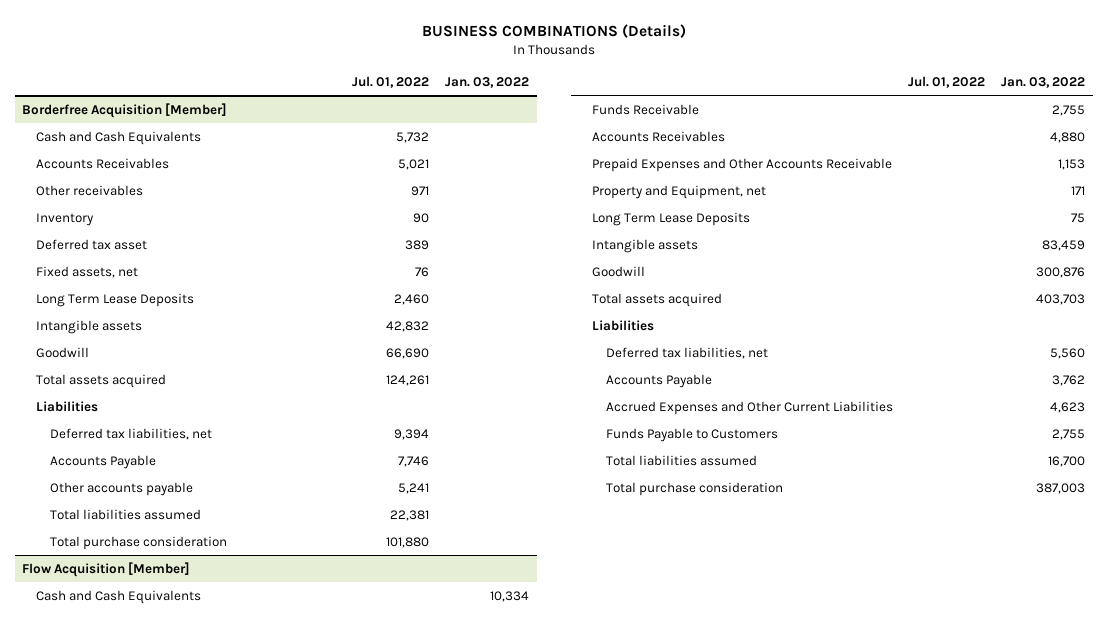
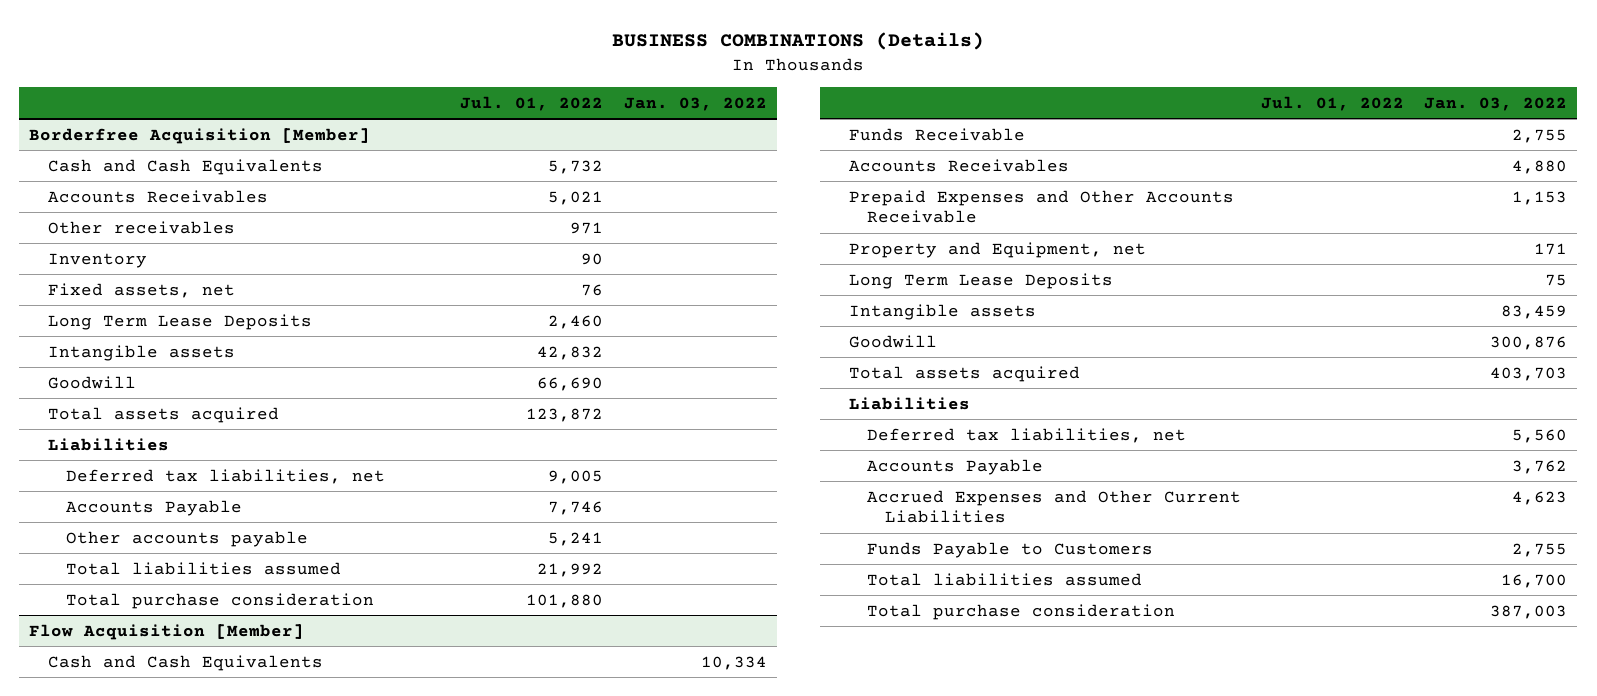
@ Borderfree Acquisition [Member]
- Deferred tax asset | 389 |
- Total assets acquired | 124,261 |
+ Total assets acquired | 123,872 |
- Deferred tax liabilities, net | 9,394 |
+ Deferred tax liabilities, net | 9,005 |
- Total liabilities assumed | 22,381 |
+ Total liabilities assumed | 21,992 |

